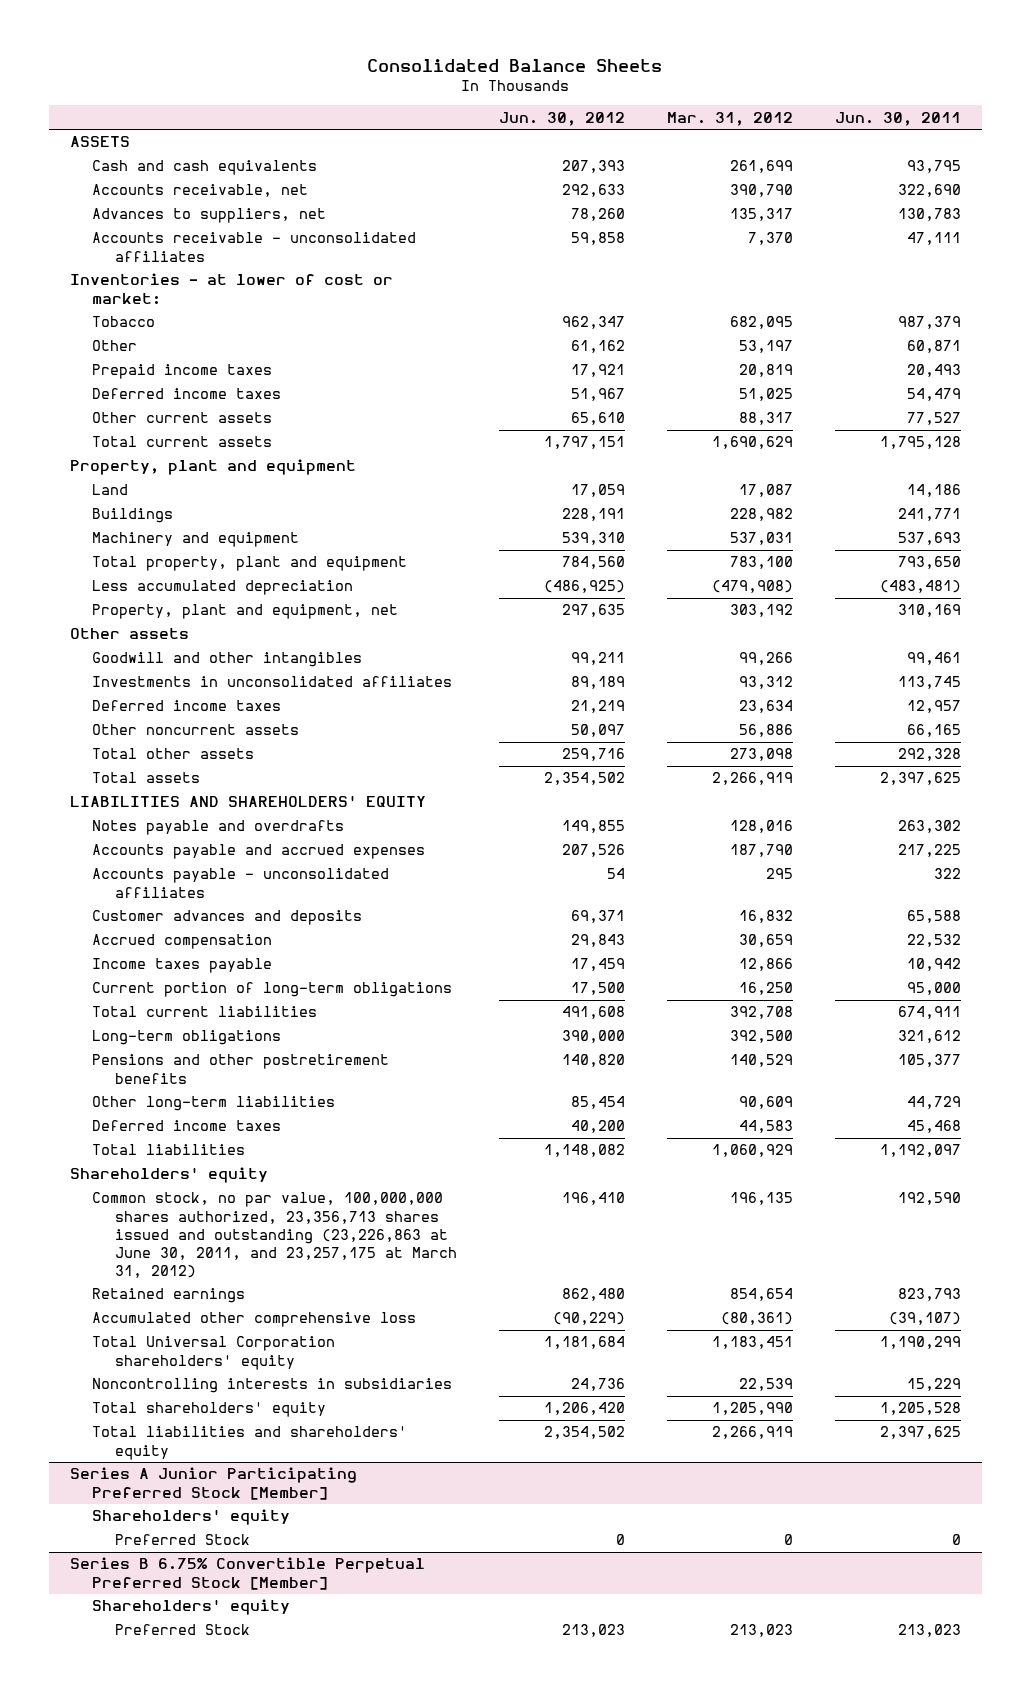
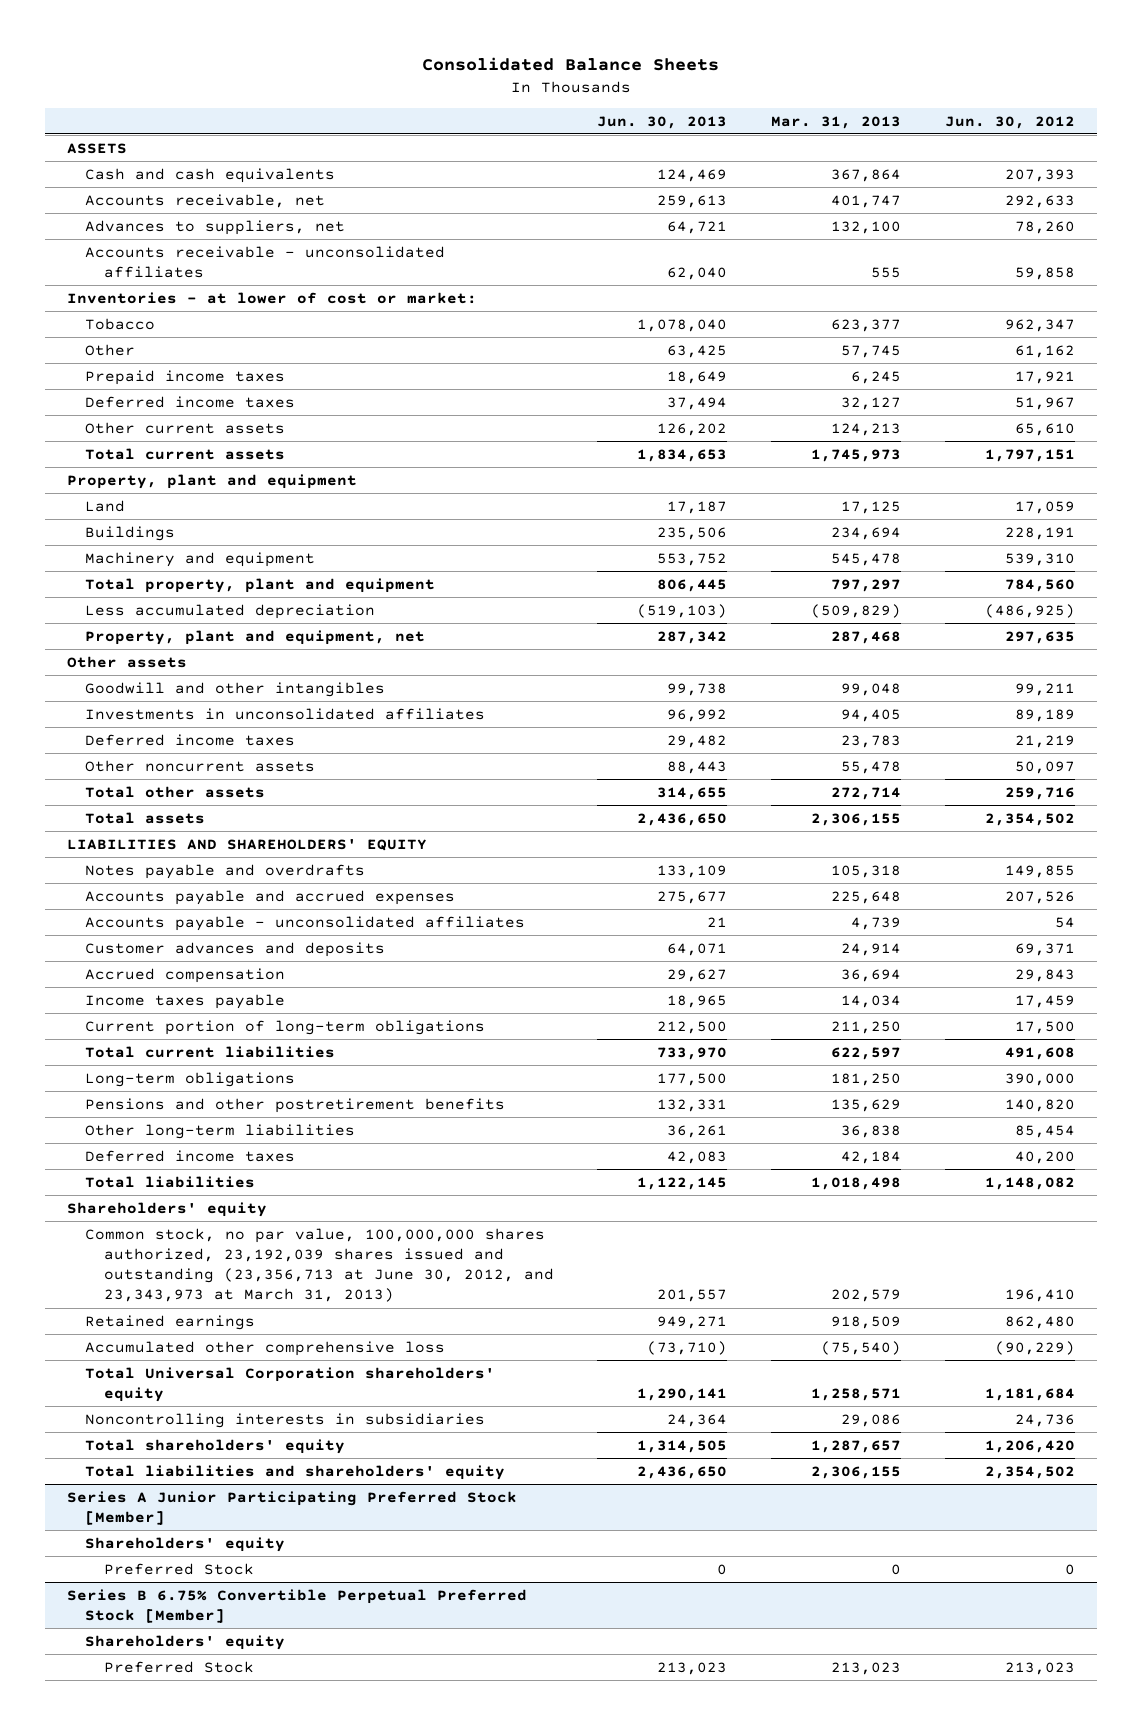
- | Jun. 30, 2012 | Mar. 31, 2012 | Jun. 30, 2011
+ | Jun. 30, 2013 | Mar. 31, 2013 | Jun. 30, 2012
- Common stock, no par value, 100,000,000 shares authorized, 23,356,713 shares issued and outstanding (23,226,863 at June 30, 2011, and 23,257,175 at March 31, 2012) | 196,410 | 196,135 | 192,590
+ Common stock, no par value, 100,000,000 shares authorized, 23,192,039 shares issued and outstanding (23,356,713 at June 30, 2012, and 23,343,973 at March 31, 2013) | 201,557 | 202,579 | 196,410

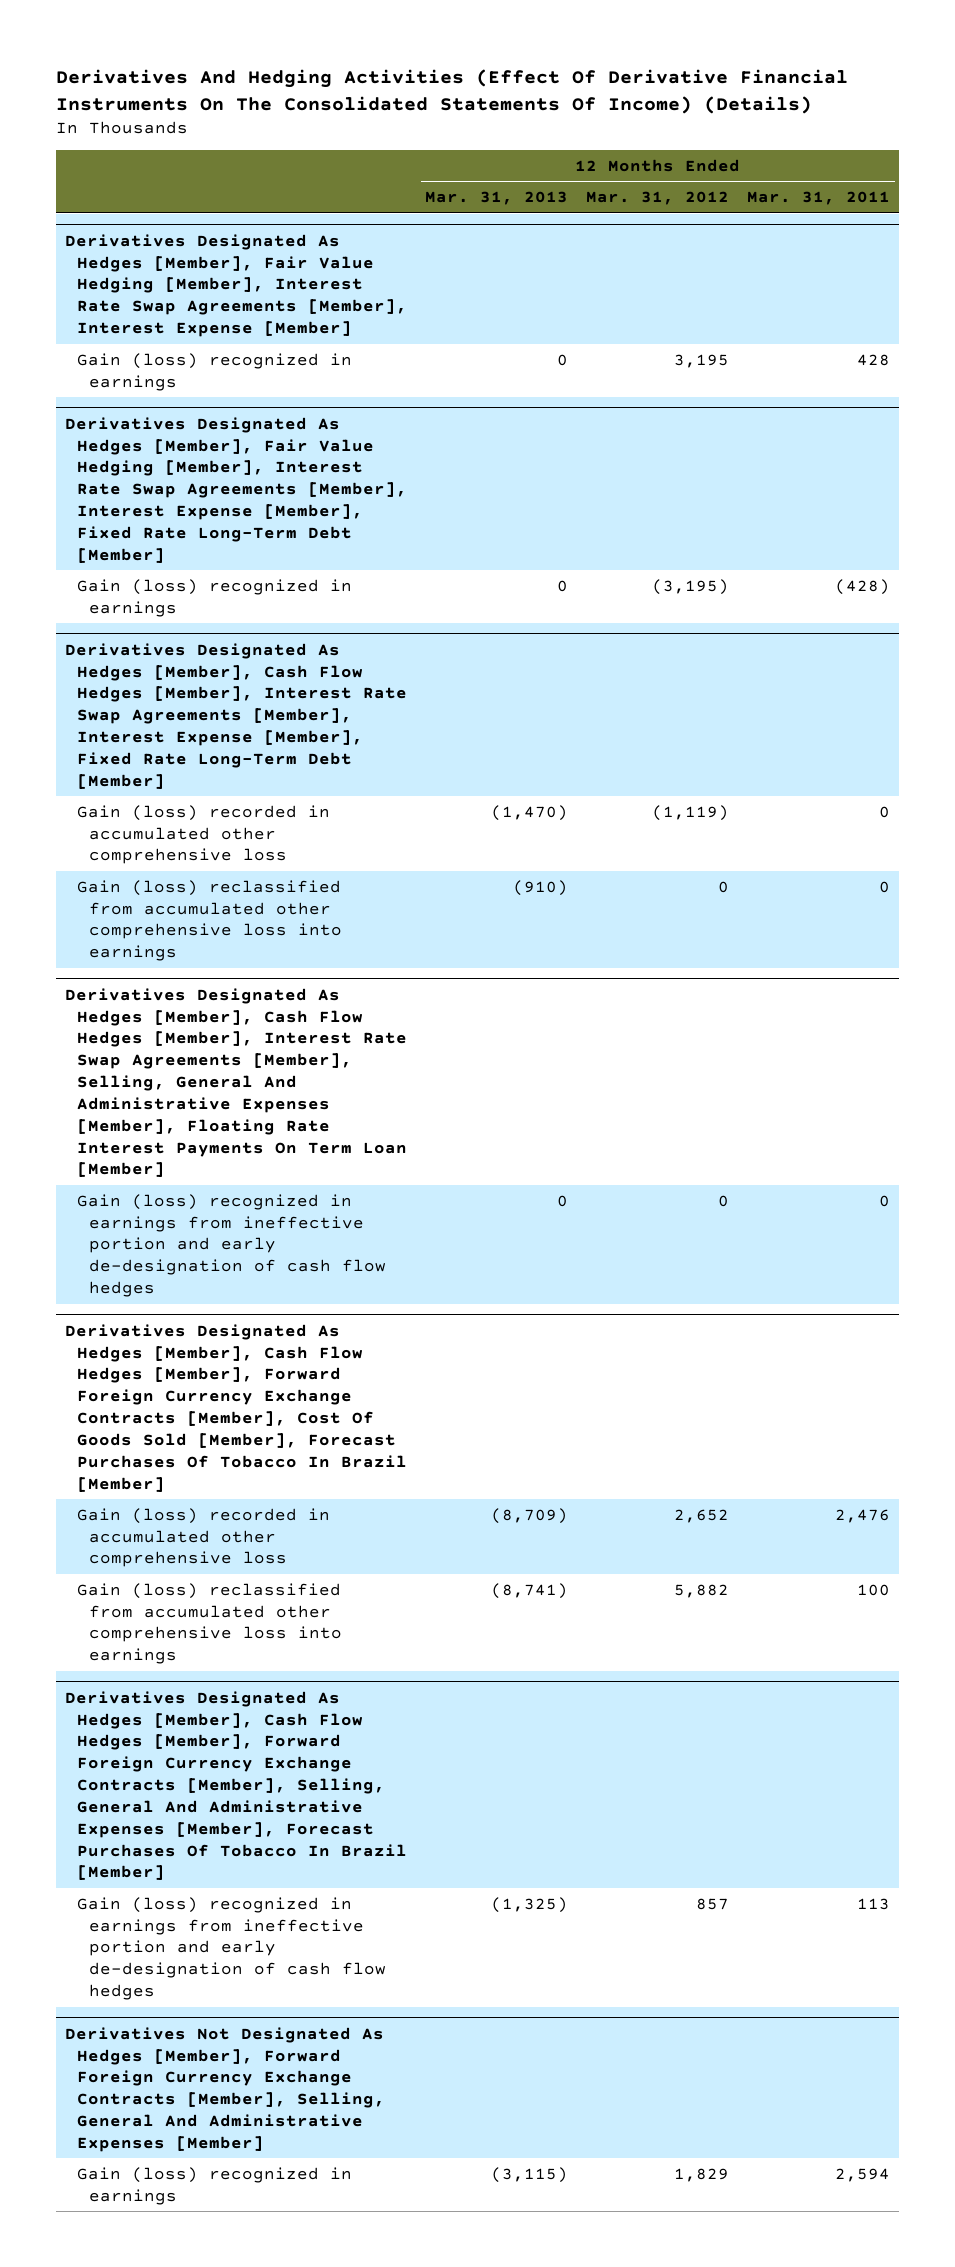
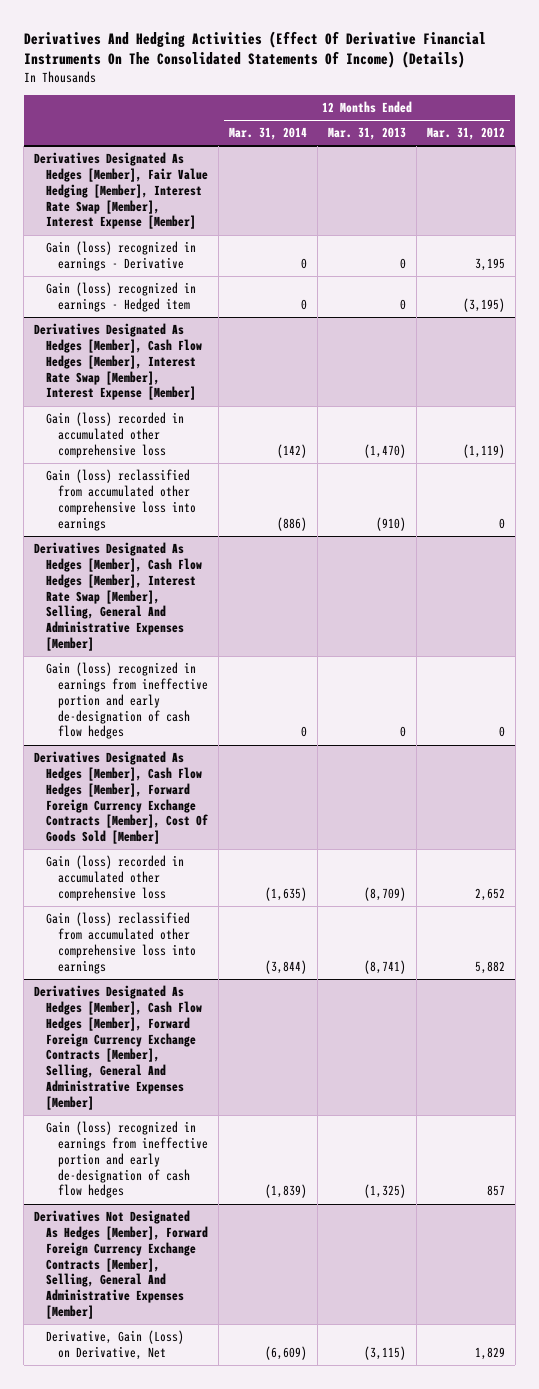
- | 12 Months Ended Mar. 31, 2013 | 12 Months Ended Mar. 31, 2012 | 12 Months Ended Mar. 31, 2011
+ | 12 Months Ended Mar. 31, 2014 | 12 Months Ended Mar. 31, 2013 | 12 Months Ended Mar. 31, 2012
- Derivatives Designated As Hedges [Member], Fair Value Hedging [Member], Interest Rate Swap Agreements [Member], Interest Expense [Member]
- Gain (loss) recognized in earnings | 0 | 3,195 | 428
- Derivatives Designated As Hedges [Member], Fair Value Hedging [Member], Interest Rate Swap Agreements [Member], Interest Expense [Member], Fixed Rate Long-Term Debt [Member]
- Gain (loss) recognized in earnings | 0 | (3,195) | (428)
- Derivatives Designated As Hedges [Member], Cash Flow Hedges [Member], Interest Rate Swap Agreements [Member], Interest Expense [Member], Fixed Rate Long-Term Debt [Member]
+ Derivatives Designated As Hedges [Member], Fair Value Hedging [Member], Interest Rate Swap [Member], Interest Expense [Member]
+ Gain (loss) recognized in earnings - Derivative | 0 | 0 | 3,195
+ Gain (loss) recognized in earnings - Hedged item | 0 | 0 | (3,195)
+ Derivatives Designated As Hedges [Member], Cash Flow Hedges [Member], Interest Rate Swap [Member], Interest Expense [Member]
- Derivatives Designated As Hedges [Member], Cash Flow Hedges [Member], Interest Rate Swap Agreements [Member], Selling, General And Administrative Expenses [Member], Floating Rate Interest Payments On Term Loan [Member]
+ Derivatives Designated As Hedges [Member], Cash Flow Hedges [Member], Interest Rate Swap [Member], Selling, General And Administrative Expenses [Member]
- Derivatives Designated As Hedges [Member], Cash Flow Hedges [Member], Forward Foreign Currency Exchange Contracts [Member], Cost Of Goods Sold [Member], Forecast Purchases Of Tobacco In Brazil [Member]
+ Derivatives Designated As Hedges [Member], Cash Flow Hedges [Member], Forward Foreign Currency Exchange Contracts [Member], Cost Of Goods Sold [Member]
- Derivatives Designated As Hedges [Member], Cash Flow Hedges [Member], Forward Foreign Currency Exchange Contracts [Member], Selling, General And Administrative Expenses [Member], Forecast Purchases Of Tobacco In Brazil [Member]
+ Derivatives Designated As Hedges [Member], Cash Flow Hedges [Member], Forward Foreign Currency Exchange Contracts [Member], Selling, General And Administrative Expenses [Member]
@ Derivatives Not Designated As Hedges [Member], Forward Foreign Currency Exchange Contracts [Member], Selling, General And Administrative Expenses [Member]
- Gain (loss) recognized in earnings | (3,115) | 1,829 | 2,594
+ Derivative, Gain (Loss) on Derivative, Net | (6,609) | (3,115) | 1,829

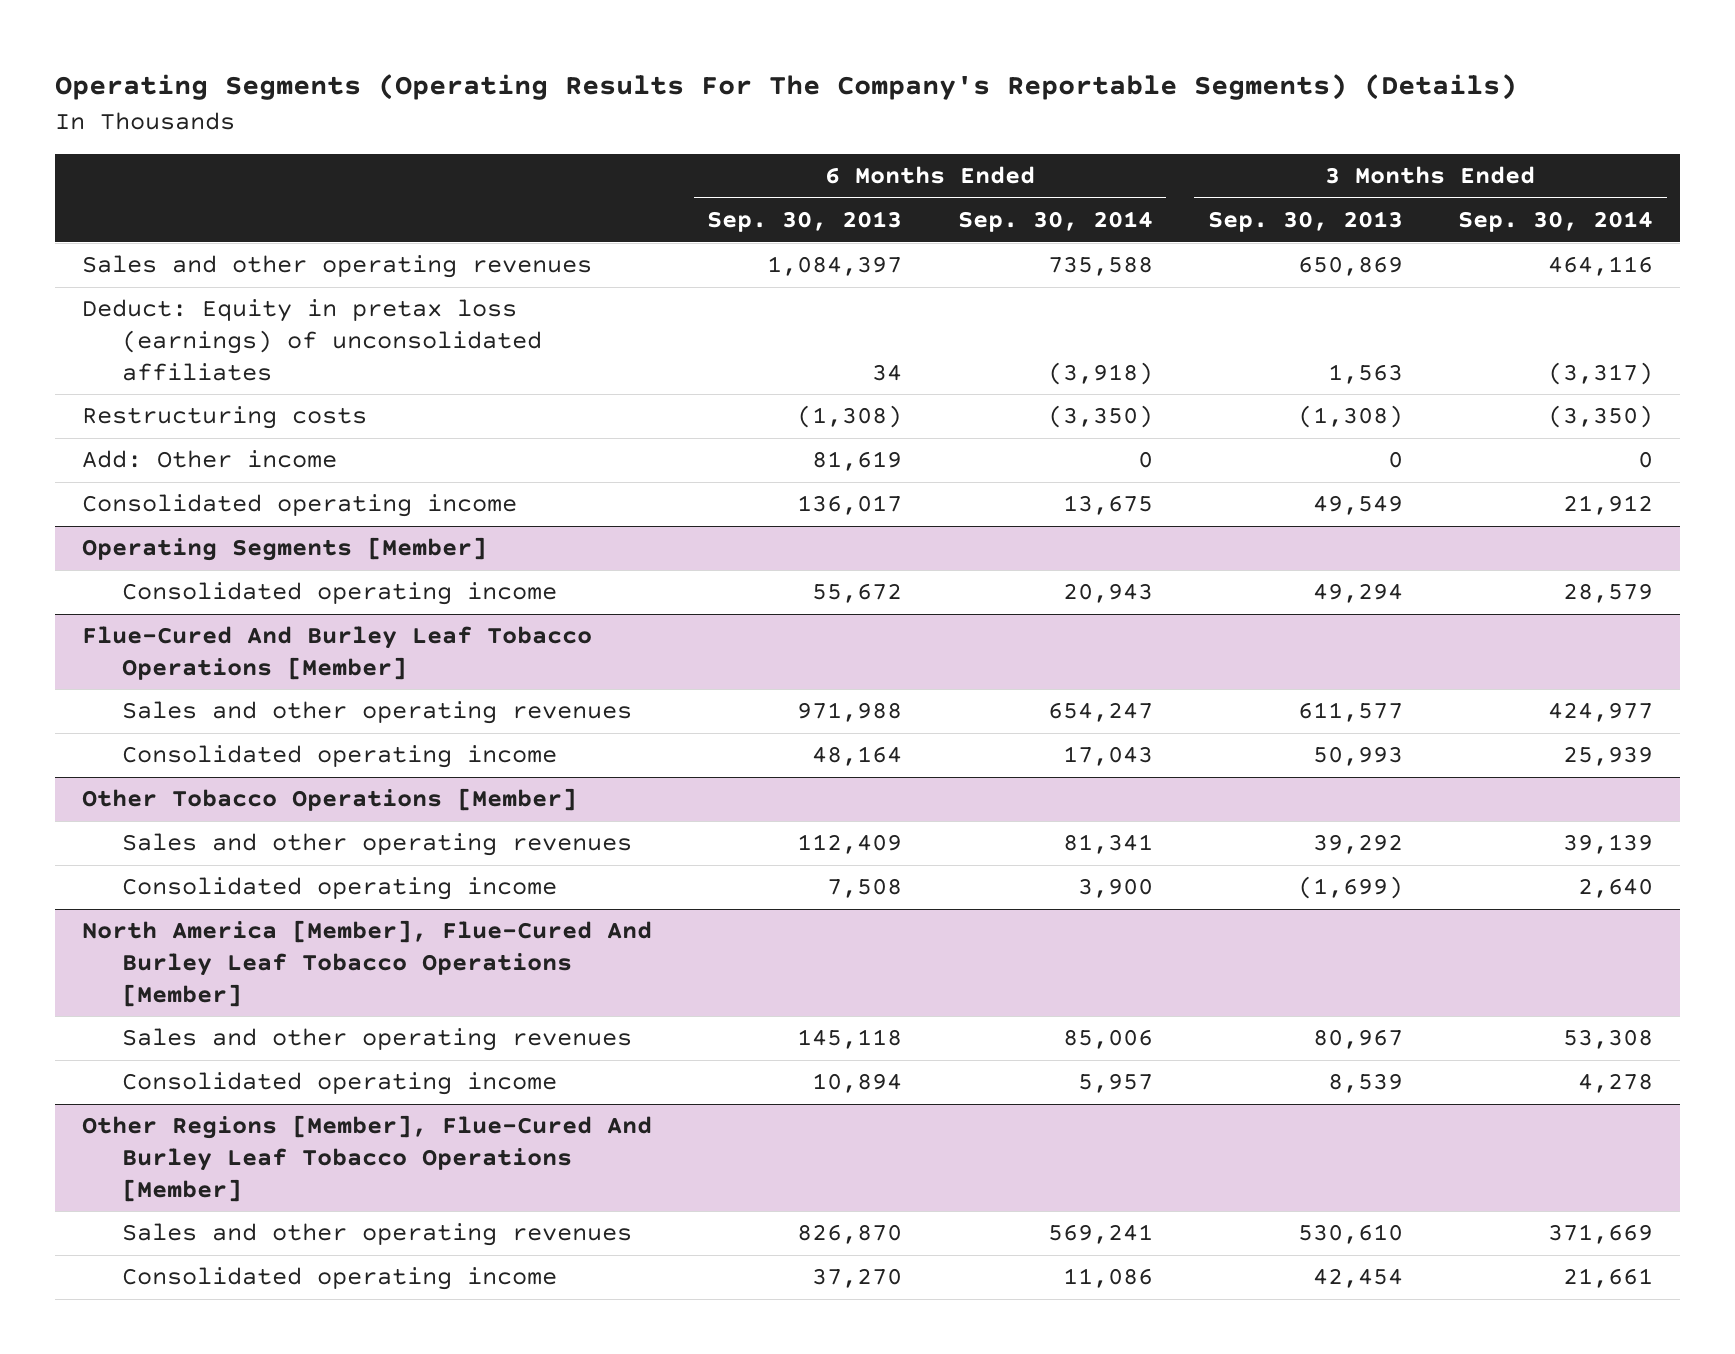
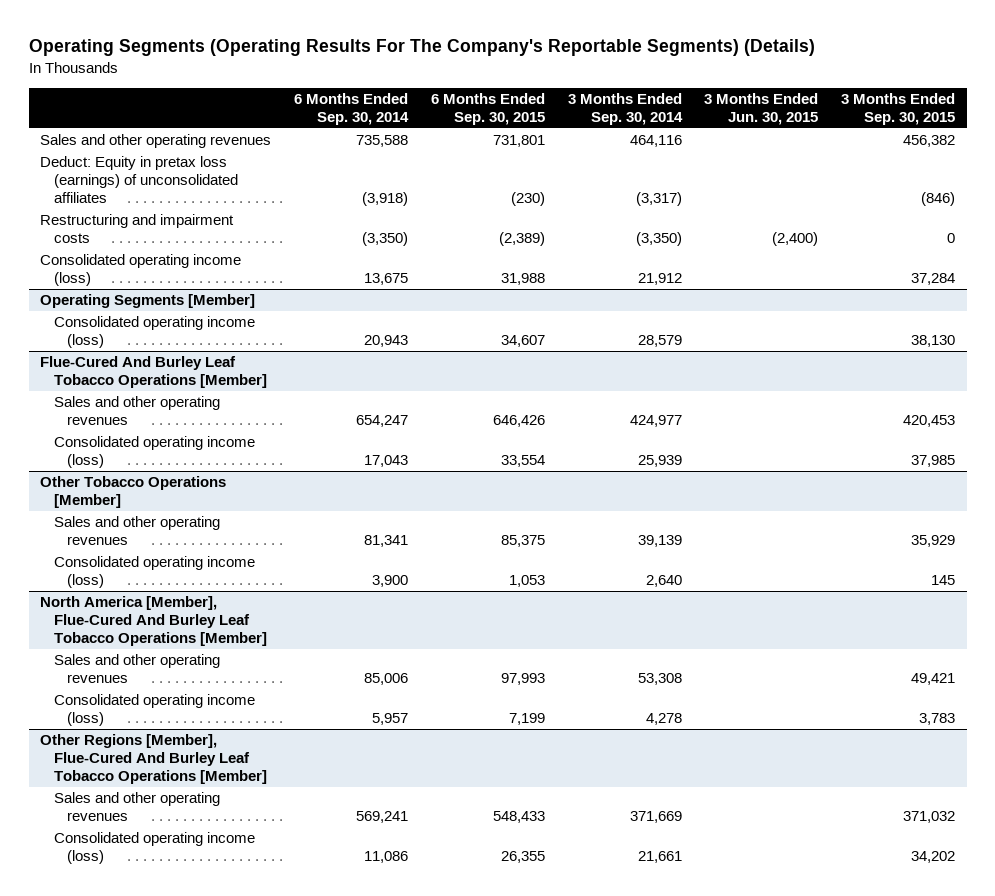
- | 6 Months Ended Sep. 30, 2013 | 6 Months Ended Sep. 30, 2014 | 3 Months Ended Sep. 30, 2013 | 3 Months Ended Sep. 30, 2014
+ | 6 Months Ended Sep. 30, 2014 | 6 Months Ended Sep. 30, 2015 | 3 Months Ended Sep. 30, 2014 | 3 Months Ended Jun. 30, 2015 | 3 Months Ended Sep. 30, 2015
- Restructuring costs | (1,308) | (3,350) | (1,308) | (3,350)
- Add: Other income | 81,619 | 0 | 0 | 0
- Consolidated operating income | 136,017 | 13,675 | 49,549 | 21,912
+ Restructuring and impairment costs | (3,350) | (2,389) | (3,350) | (2,400) | 0
+ Consolidated operating income (loss) | 13,675 | 31,988 | 21,912 | | 37,284
@ Operating Segments [Member]
- Consolidated operating income | 55,672 | 20,943 | 49,294 | 28,579
+ Consolidated operating income (loss) | 20,943 | 34,607 | 28,579 | | 38,130
@ Flue-Cured And Burley Leaf Tobacco Operations [Member]
- Consolidated operating income | 48,164 | 17,043 | 50,993 | 25,939
+ Consolidated operating income (loss) | 17,043 | 33,554 | 25,939 | | 37,985
@ Other Tobacco Operations [Member]
- Consolidated operating income | 7,508 | 3,900 | (1,699) | 2,640
+ Consolidated operating income (loss) | 3,900 | 1,053 | 2,640 | | 145
@ North America [Member], Flue-Cured And Burley Leaf Tobacco Operations [Member]
- Consolidated operating income | 10,894 | 5,957 | 8,539 | 4,278
+ Consolidated operating income (loss) | 5,957 | 7,199 | 4,278 | | 3,783
@ Other Regions [Member], Flue-Cured And Burley Leaf Tobacco Operations [Member]
- Consolidated operating income | 37,270 | 11,086 | 42,454 | 21,661
+ Consolidated operating income (loss) | 11,086 | 26,355 | 21,661 | | 34,202

